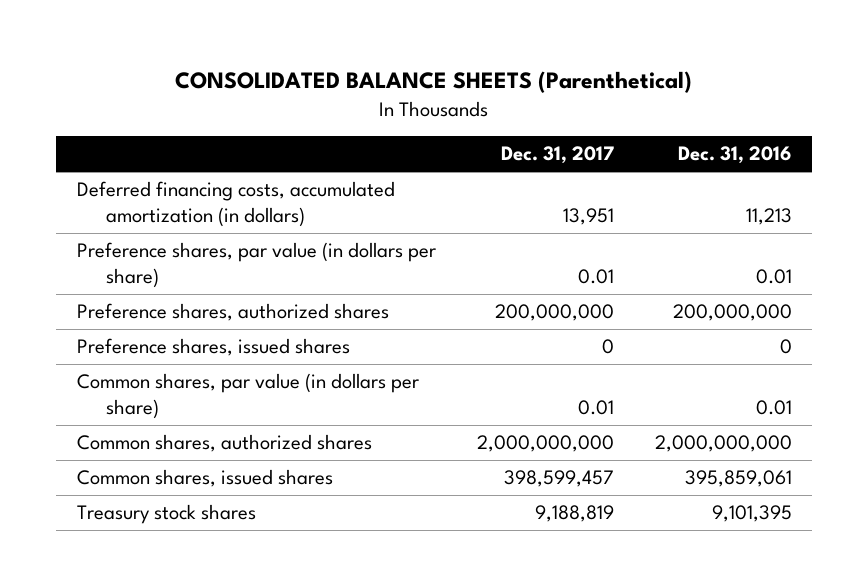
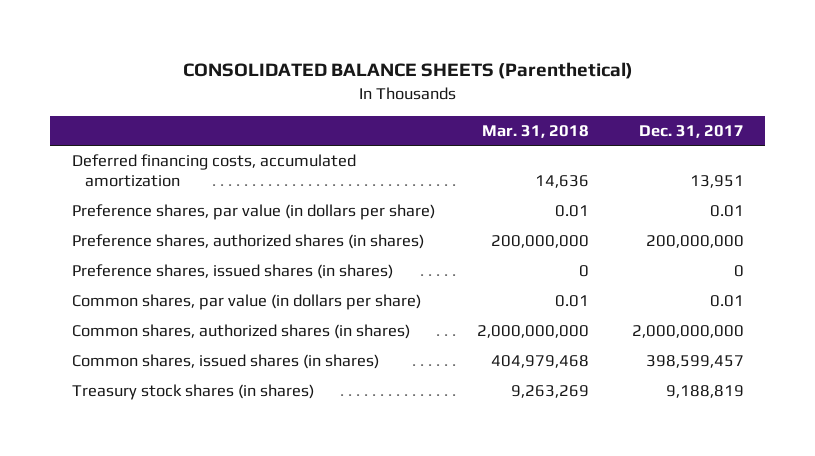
- | Dec. 31, 2017 | Dec. 31, 2016
+ | Mar. 31, 2018 | Dec. 31, 2017
- Deferred financing costs, accumulated amortization (in dollars) | 13,951 | 11,213
+ Deferred financing costs, accumulated amortization | 14,636 | 13,951
- Preference shares, authorized shares | 200,000,000 | 200,000,000
- Preference shares, issued shares | 0 | 0
+ Preference shares, authorized shares (in shares) | 200,000,000 | 200,000,000
+ Preference shares, issued shares (in shares) | 0 | 0
- Common shares, authorized shares | 2,000,000,000 | 2,000,000,000
- Common shares, issued shares | 398,599,457 | 395,859,061
- Treasury stock shares | 9,188,819 | 9,101,395
+ Common shares, authorized shares (in shares) | 2,000,000,000 | 2,000,000,000
+ Common shares, issued shares (in shares) | 404,979,468 | 398,599,457
+ Treasury stock shares (in shares) | 9,263,269 | 9,188,819

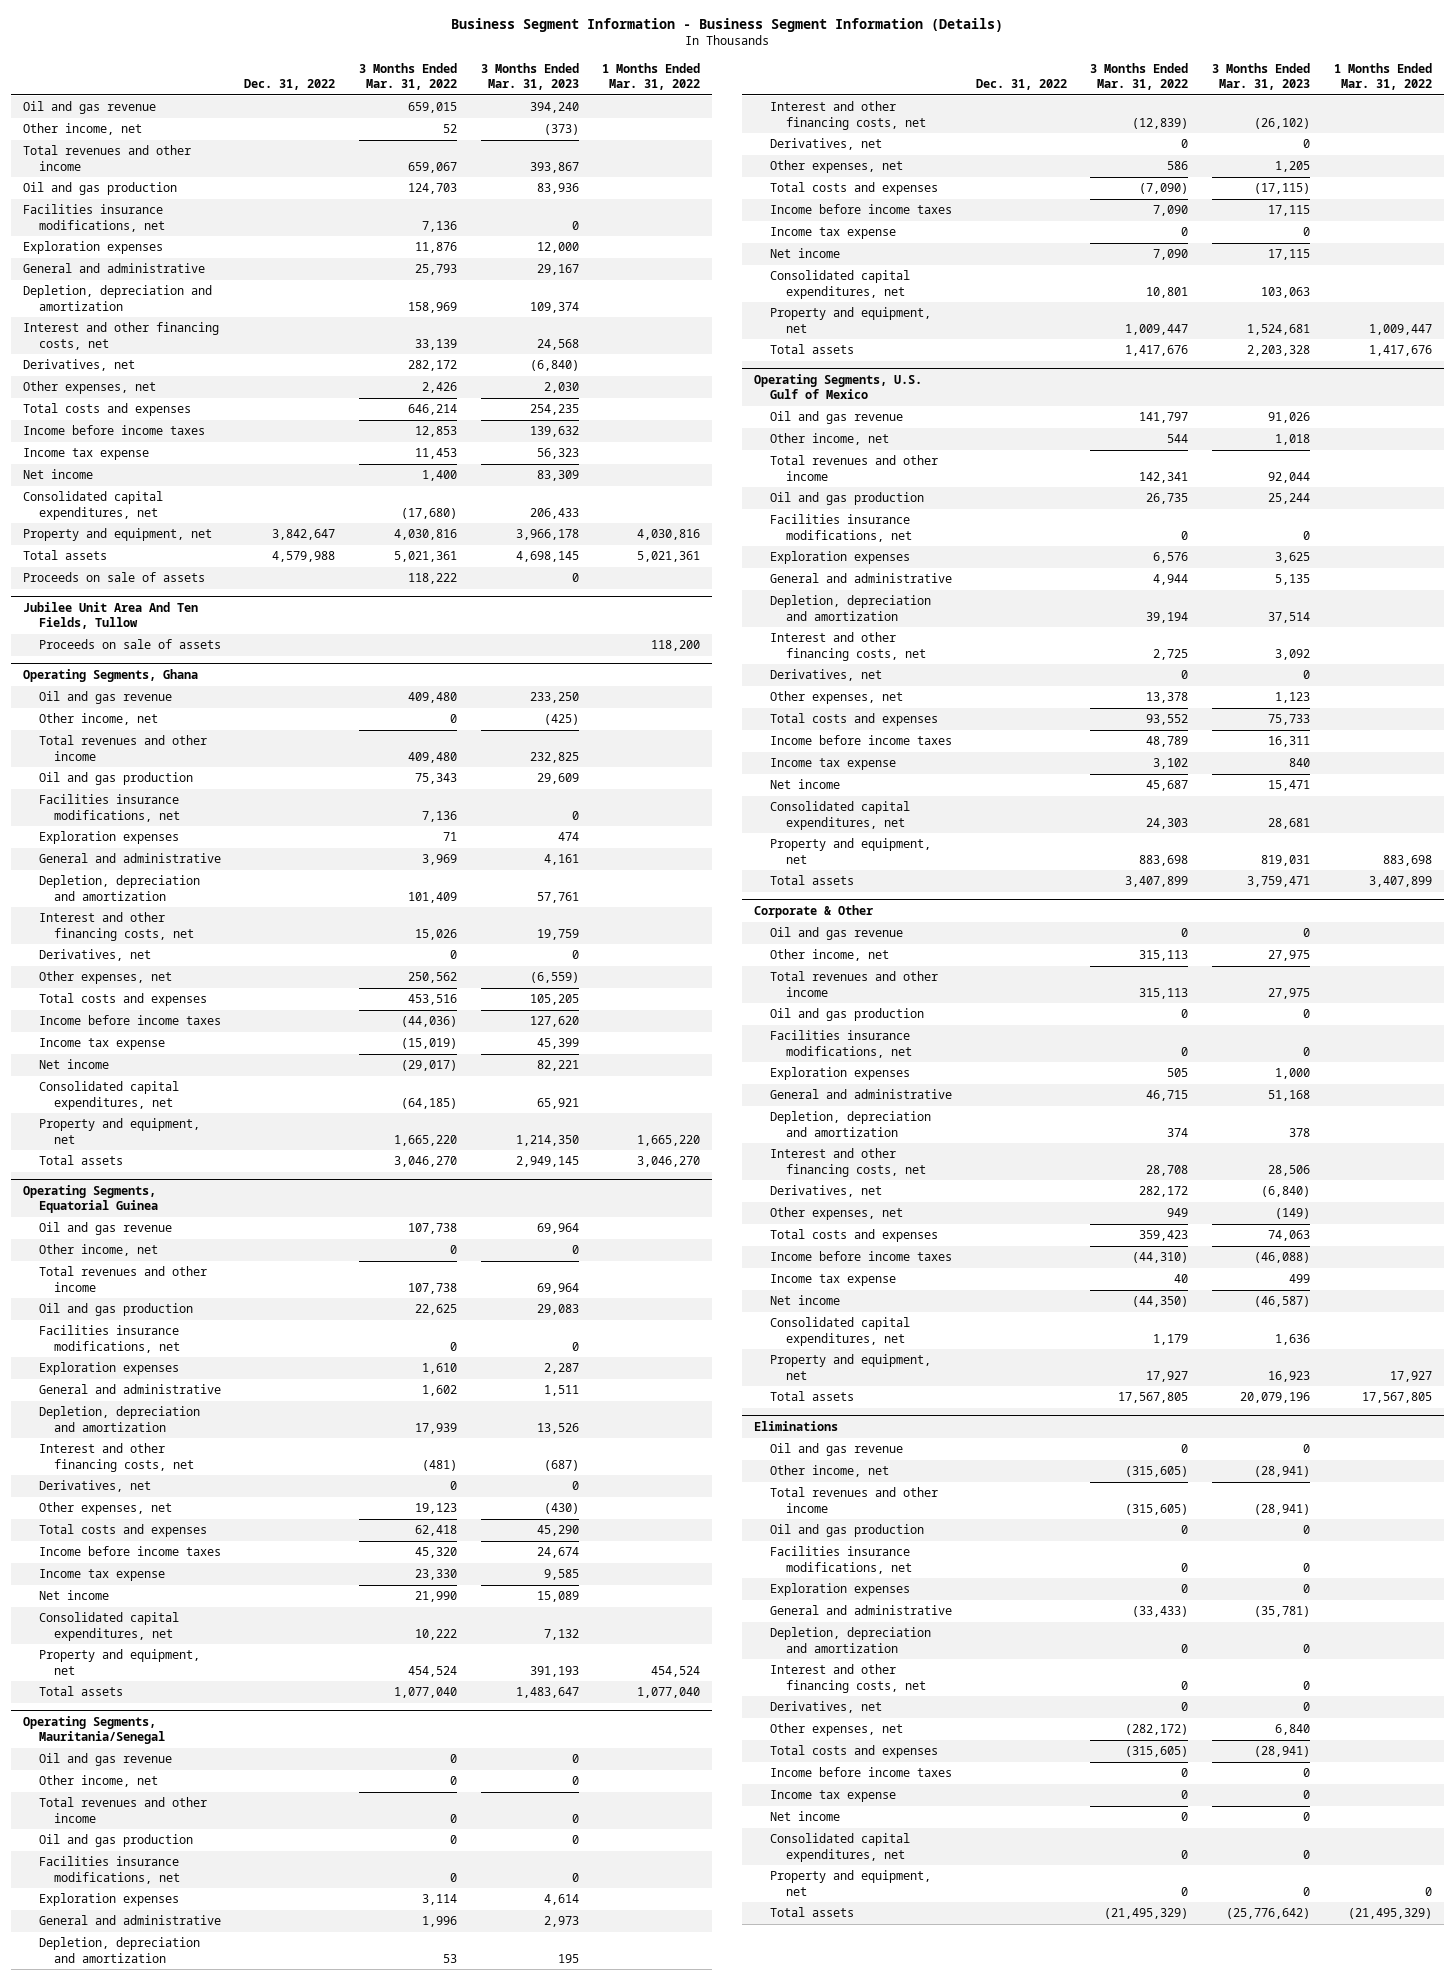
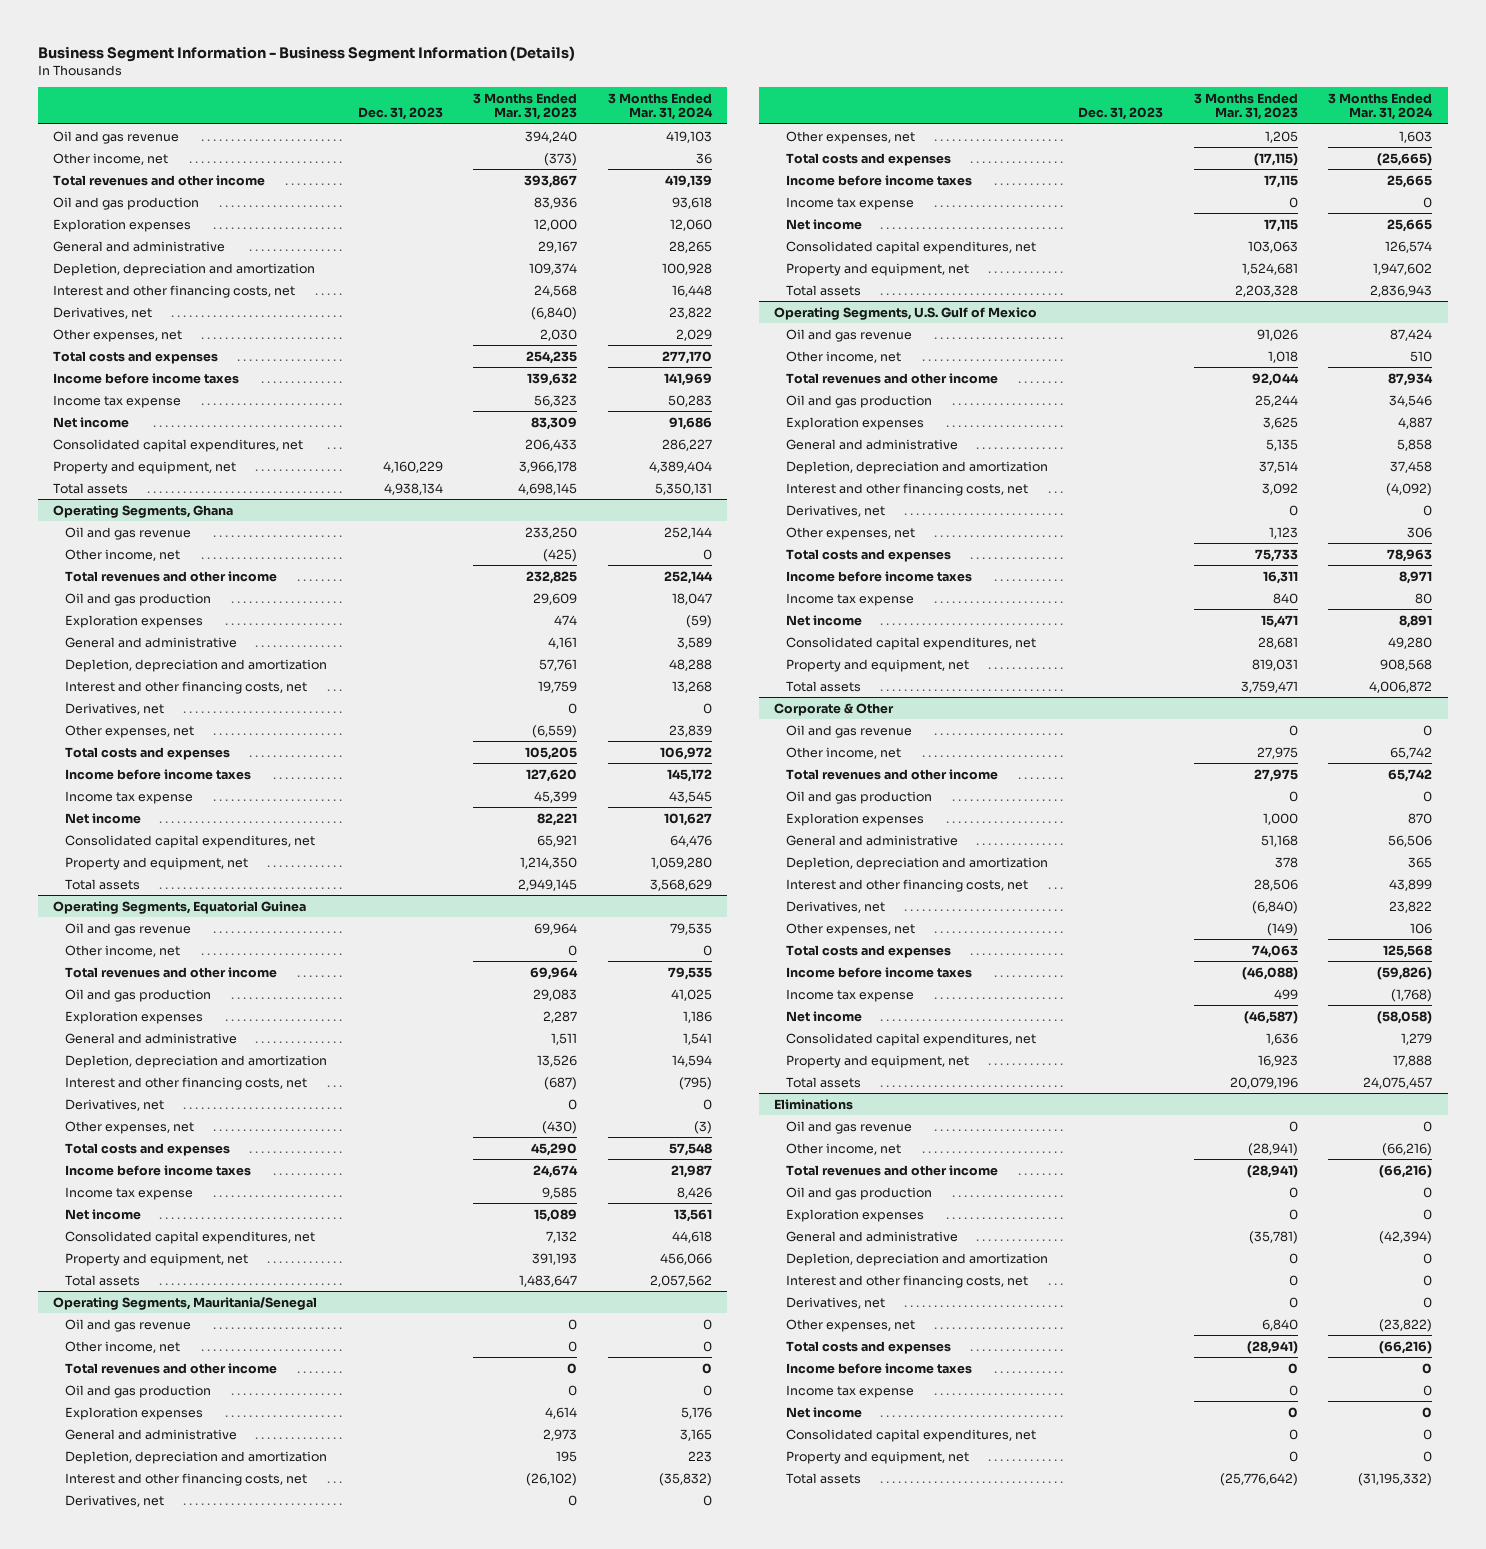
- | Dec. 31, 2022 | 3 Months Ended Mar. 31, 2022 | 3 Months Ended Mar. 31, 2023 | 1 Months Ended Mar. 31, 2022
+ | Dec. 31, 2023 | 3 Months Ended Mar. 31, 2023 | 3 Months Ended Mar. 31, 2024
- Facilities insurance modifications, net | | 7,136 | 0 |
- Proceeds on sale of assets | | 118,222 | 0 |
- Jubilee Unit Area And Ten Fields, Tullow
- Proceeds on sale of assets | | | | 118,200
@ Operating Segments, Ghana
- Facilities insurance modifications, net | | 7,136 | 0 |
@ Operating Segments, Equatorial Guinea
- Facilities insurance modifications, net | | 0 | 0 |
@ Operating Segments, Mauritania/Senegal
- Facilities insurance modifications, net | | 0 | 0 |
@ Operating Segments, U.S. Gulf of Mexico
- Facilities insurance modifications, net | | 0 | 0 |
@ Corporate & Other
- Facilities insurance modifications, net | | 0 | 0 |
@ Eliminations
- Facilities insurance modifications, net | | 0 | 0 |

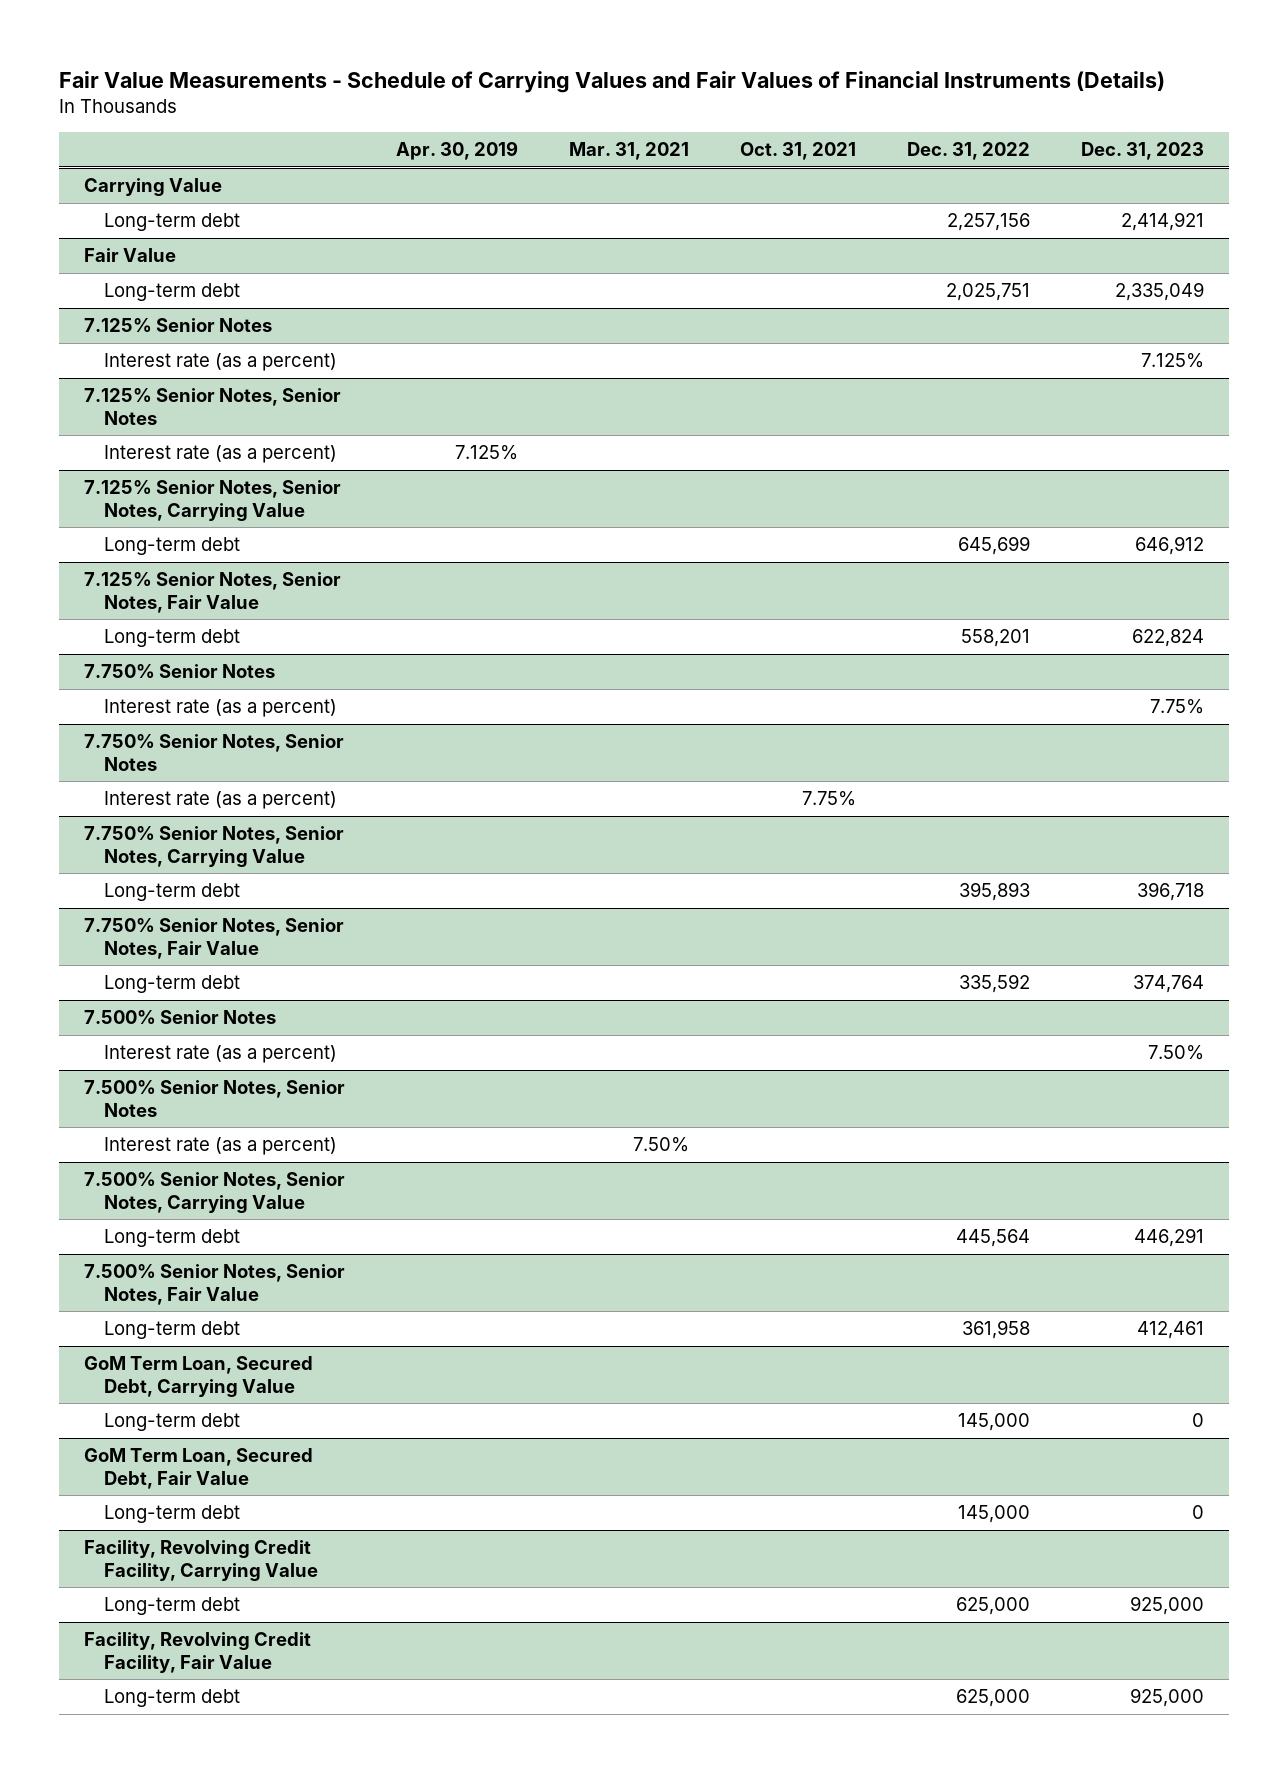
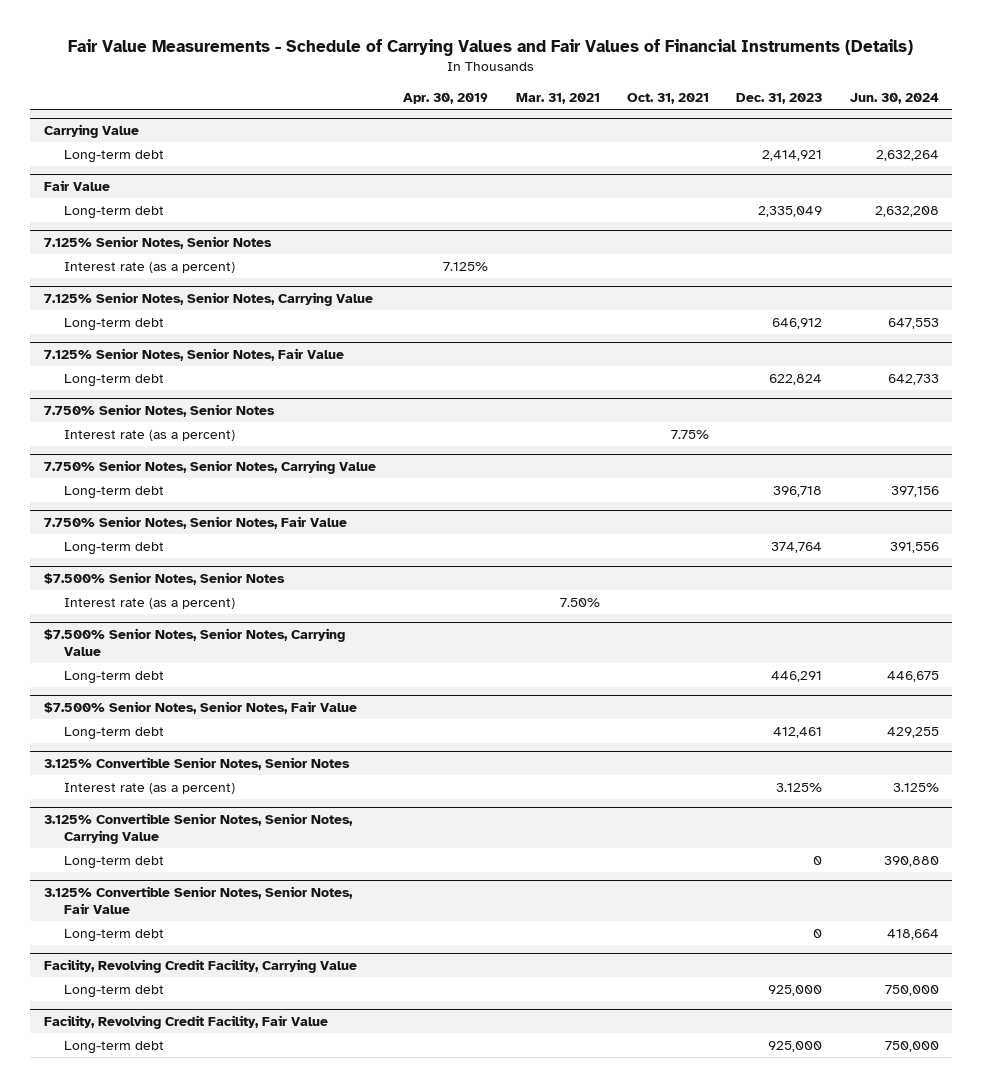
- | Apr. 30, 2019 | Mar. 31, 2021 | Oct. 31, 2021 | Dec. 31, 2022 | Dec. 31, 2023
+ | Apr. 30, 2019 | Mar. 31, 2021 | Oct. 31, 2021 | Dec. 31, 2023 | Jun. 30, 2024
- 7.125% Senior Notes
- Interest rate (as a percent) | | | | | 7.125%
- 7.750% Senior Notes
- Interest rate (as a percent) | | | | | 7.75%
- 7.500% Senior Notes
- Interest rate (as a percent) | | | | | 7.50%
- 7.500% Senior Notes, Senior Notes
+ $7.500% Senior Notes, Senior Notes
- 7.500% Senior Notes, Senior Notes, Carrying Value
+ $7.500% Senior Notes, Senior Notes, Carrying Value
- 7.500% Senior Notes, Senior Notes, Fair Value
+ $7.500% Senior Notes, Senior Notes, Fair Value
- GoM Term Loan, Secured Debt, Carrying Value
+ 3.125% Convertible Senior Notes, Senior Notes
+ Interest rate (as a percent) | | | | 3.125% | 3.125%
+ 3.125% Convertible Senior Notes, Senior Notes, Carrying Value
- GoM Term Loan, Secured Debt, Fair Value
+ 3.125% Convertible Senior Notes, Senior Notes, Fair Value

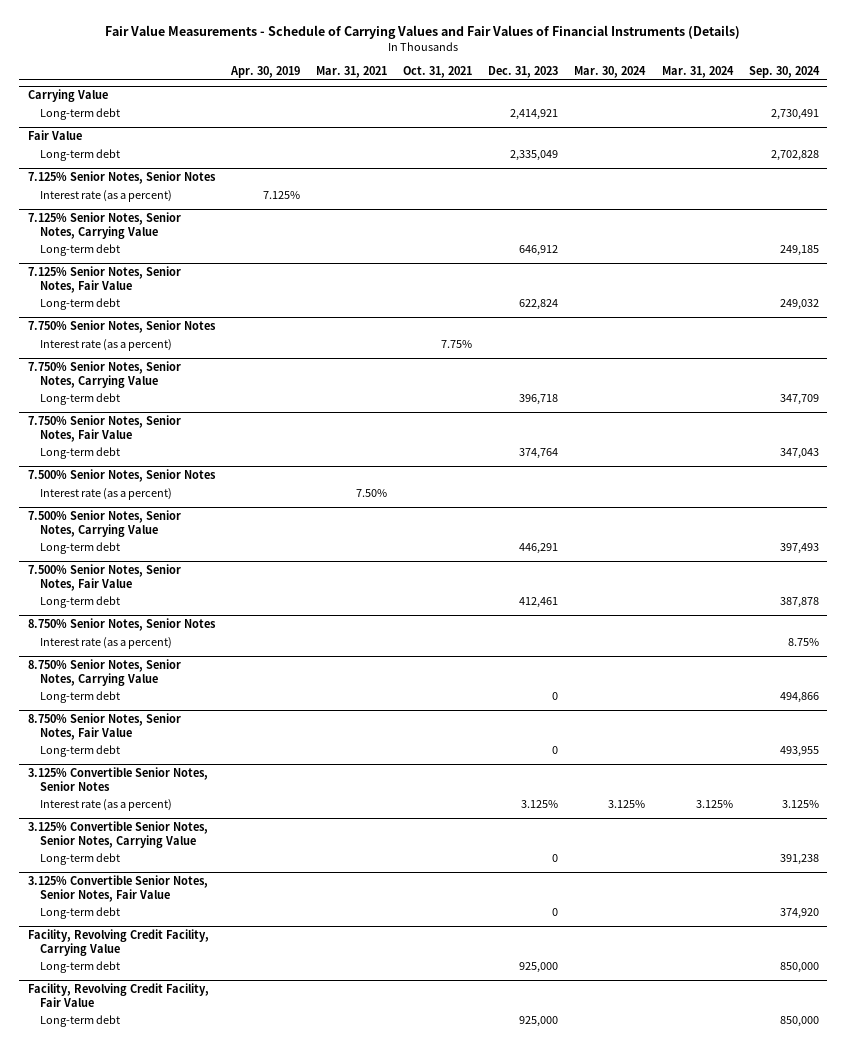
- | Apr. 30, 2019 | Mar. 31, 2021 | Oct. 31, 2021 | Dec. 31, 2023 | Jun. 30, 2024
+ | Apr. 30, 2019 | Mar. 31, 2021 | Oct. 31, 2021 | Dec. 31, 2023 | Mar. 30, 2024 | Mar. 31, 2024 | Sep. 30, 2024
- $7.500% Senior Notes, Senior Notes
+ 7.500% Senior Notes, Senior Notes
- $7.500% Senior Notes, Senior Notes, Carrying Value
+ 7.500% Senior Notes, Senior Notes, Carrying Value
- $7.500% Senior Notes, Senior Notes, Fair Value
+ 7.500% Senior Notes, Senior Notes, Fair Value
+ 8.750% Senior Notes, Senior Notes
+ Interest rate (as a percent) | | | | | | | 8.75%
+ 8.750% Senior Notes, Senior Notes, Carrying Value
+ Long-term debt | | | | 0 | | | 494,866
+ 8.750% Senior Notes, Senior Notes, Fair Value
+ Long-term debt | | | | 0 | | | 493,955

